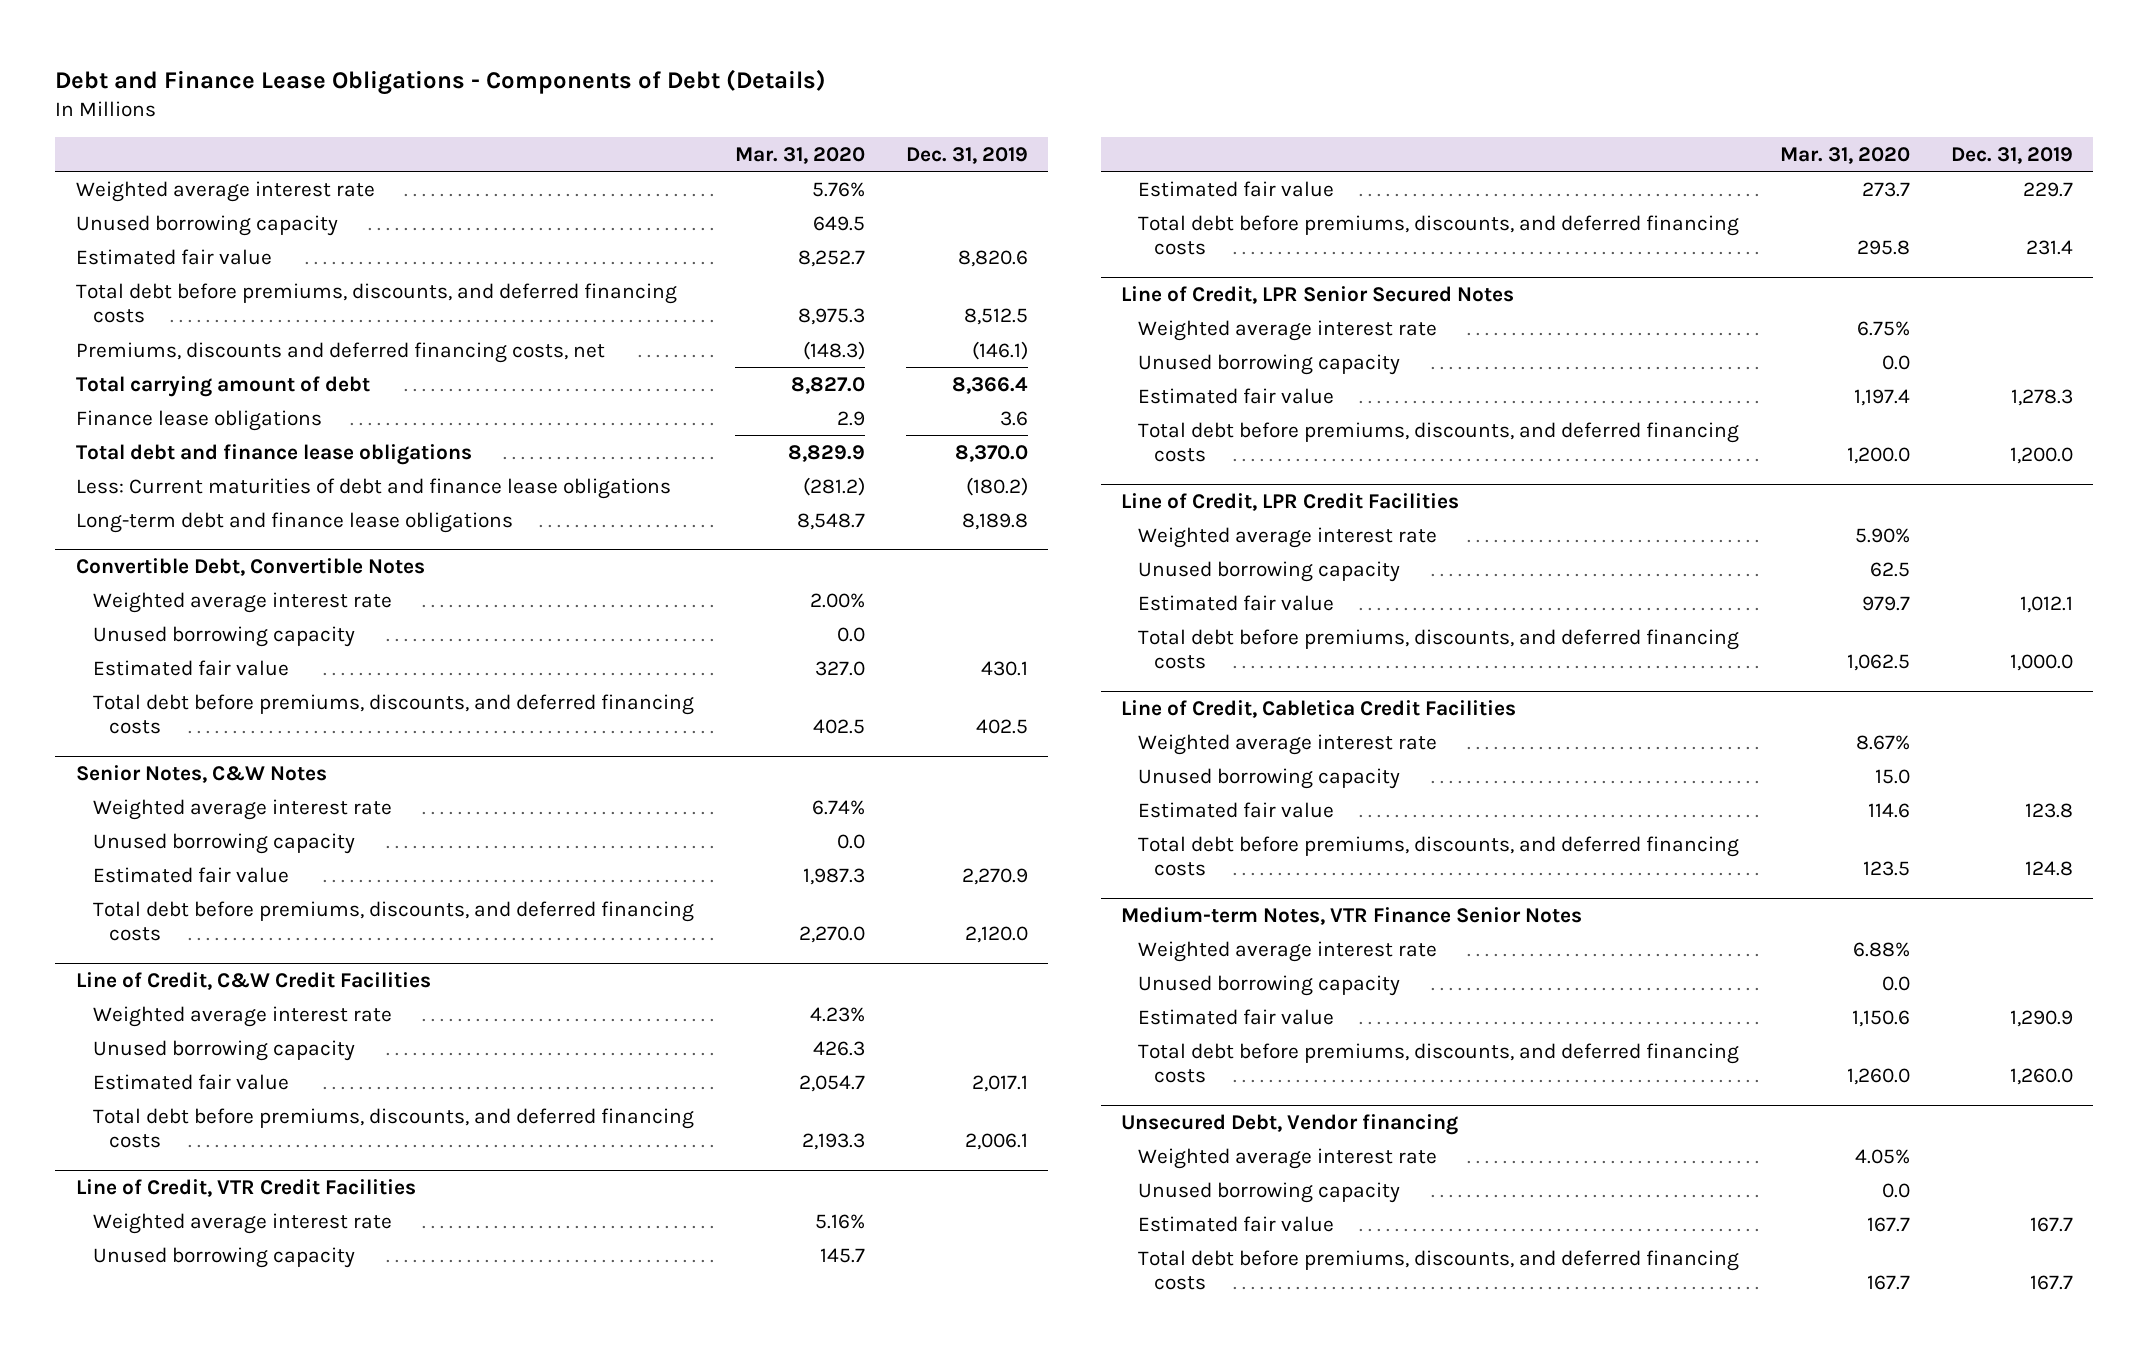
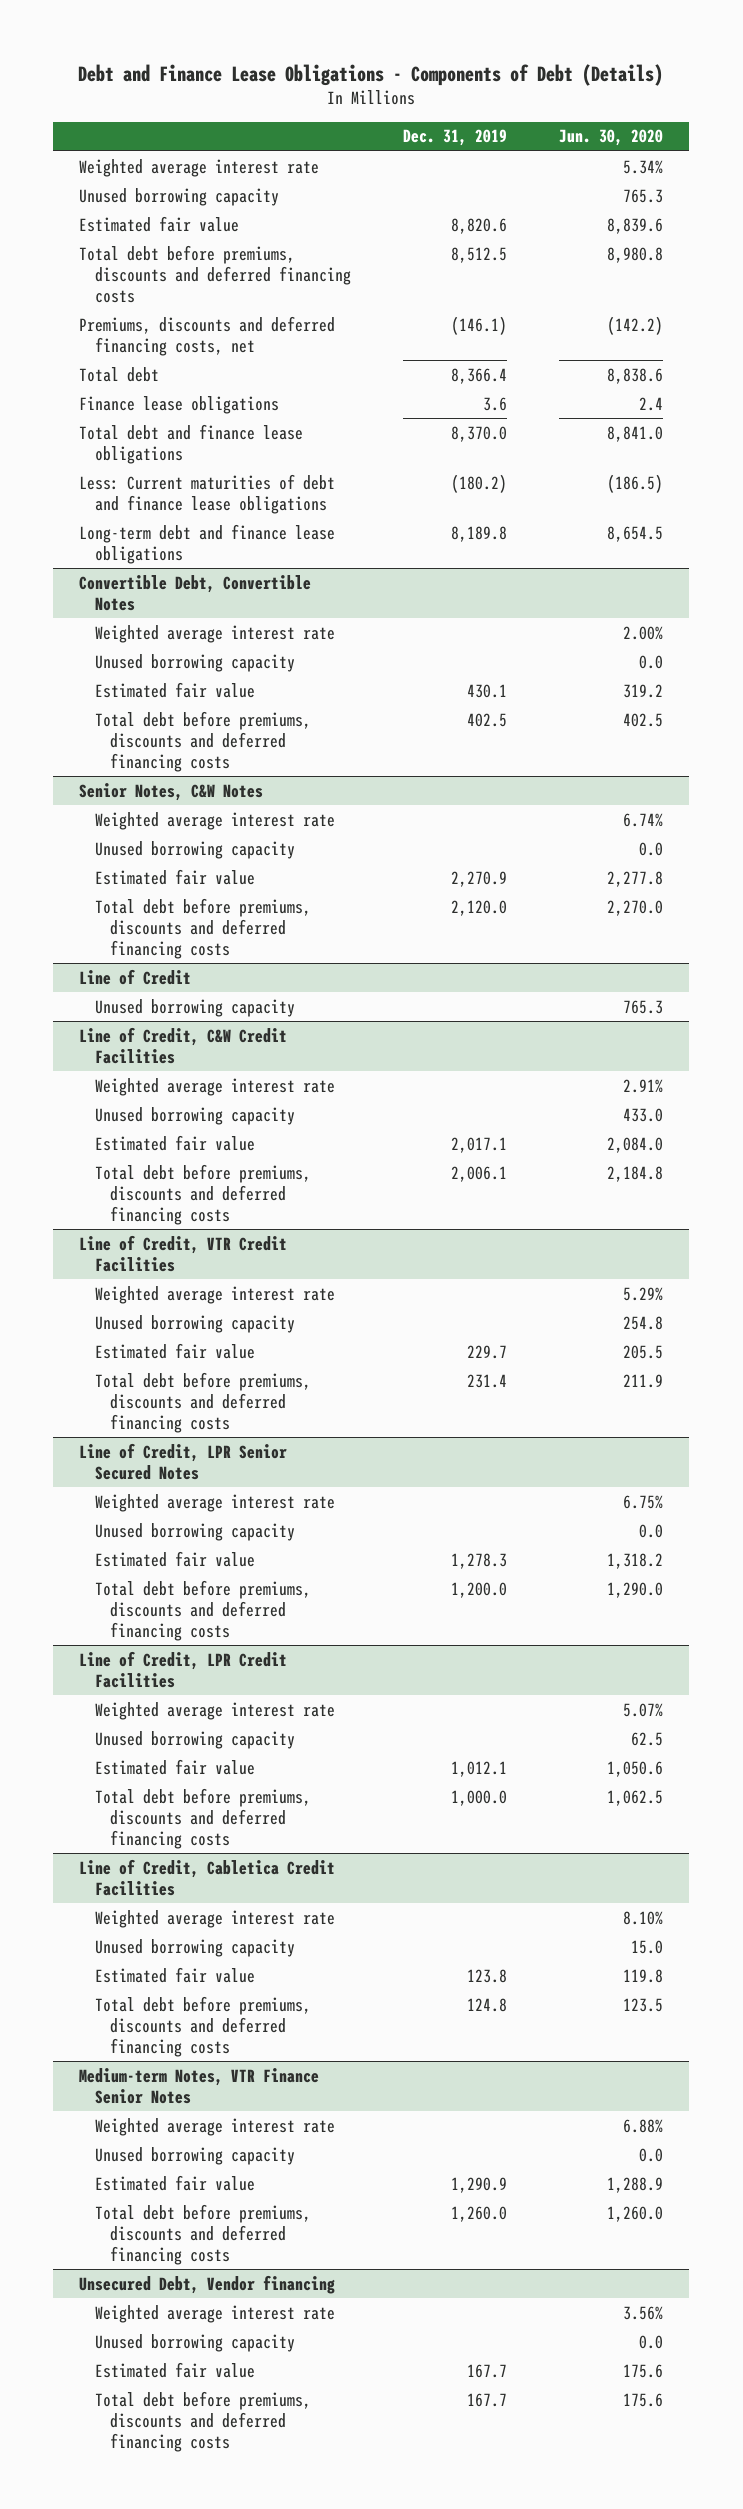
- | Mar. 31, 2020 | Dec. 31, 2019
+ | Dec. 31, 2019 | Jun. 30, 2020
- Total debt before premiums, discounts, and deferred financing costs | 8,975.3 | 8,512.5
+ Total debt before premiums, discounts and deferred financing costs | 8,512.5 | 8,980.8
- Total carrying amount of debt | 8,827.0 | 8,366.4
+ Total debt | 8,366.4 | 8,838.6
@ Convertible Debt, Convertible Notes
- Total debt before premiums, discounts, and deferred financing costs | 402.5 | 402.5
+ Total debt before premiums, discounts and deferred financing costs | 402.5 | 402.5
@ Senior Notes, C&W Notes
- Total debt before premiums, discounts, and deferred financing costs | 2,270.0 | 2,120.0
+ Total debt before premiums, discounts and deferred financing costs | 2,120.0 | 2,270.0
+ Line of Credit
+ Unused borrowing capacity | | 765.3
@ Line of Credit, C&W Credit Facilities
- Total debt before premiums, discounts, and deferred financing costs | 2,193.3 | 2,006.1
+ Total debt before premiums, discounts and deferred financing costs | 2,006.1 | 2,184.8
@ Line of Credit, VTR Credit Facilities
- Total debt before premiums, discounts, and deferred financing costs | 295.8 | 231.4
+ Total debt before premiums, discounts and deferred financing costs | 231.4 | 211.9
@ Line of Credit, LPR Senior Secured Notes
- Total debt before premiums, discounts, and deferred financing costs | 1,200.0 | 1,200.0
+ Total debt before premiums, discounts and deferred financing costs | 1,200.0 | 1,290.0
@ Line of Credit, LPR Credit Facilities
- Total debt before premiums, discounts, and deferred financing costs | 1,062.5 | 1,000.0
+ Total debt before premiums, discounts and deferred financing costs | 1,000.0 | 1,062.5
@ Line of Credit, Cabletica Credit Facilities
- Total debt before premiums, discounts, and deferred financing costs | 123.5 | 124.8
+ Total debt before premiums, discounts and deferred financing costs | 124.8 | 123.5
@ Medium-term Notes, VTR Finance Senior Notes
- Total debt before premiums, discounts, and deferred financing costs | 1,260.0 | 1,260.0
+ Total debt before premiums, discounts and deferred financing costs | 1,260.0 | 1,260.0
@ Unsecured Debt, Vendor financing
- Total debt before premiums, discounts, and deferred financing costs | 167.7 | 167.7
+ Total debt before premiums, discounts and deferred financing costs | 167.7 | 175.6

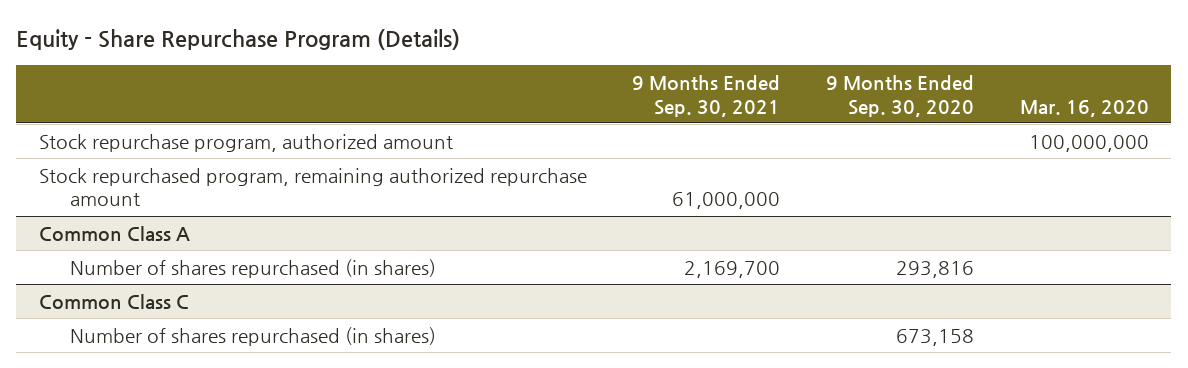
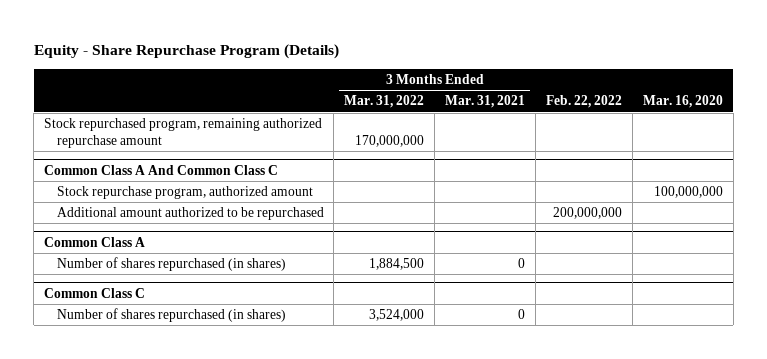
- | 9 Months Ended Sep. 30, 2021 | 9 Months Ended Sep. 30, 2020 | Mar. 16, 2020
+ | 3 Months Ended Mar. 31, 2022 | 3 Months Ended Mar. 31, 2021 | Feb. 22, 2022 | Mar. 16, 2020
- Stock repurchase program, authorized amount | | | 100,000,000
+ Common Class A And Common Class C
+ Stock repurchase program, authorized amount | | | | 100,000,000
+ Additional amount authorized to be repurchased | | | 200,000,000 |

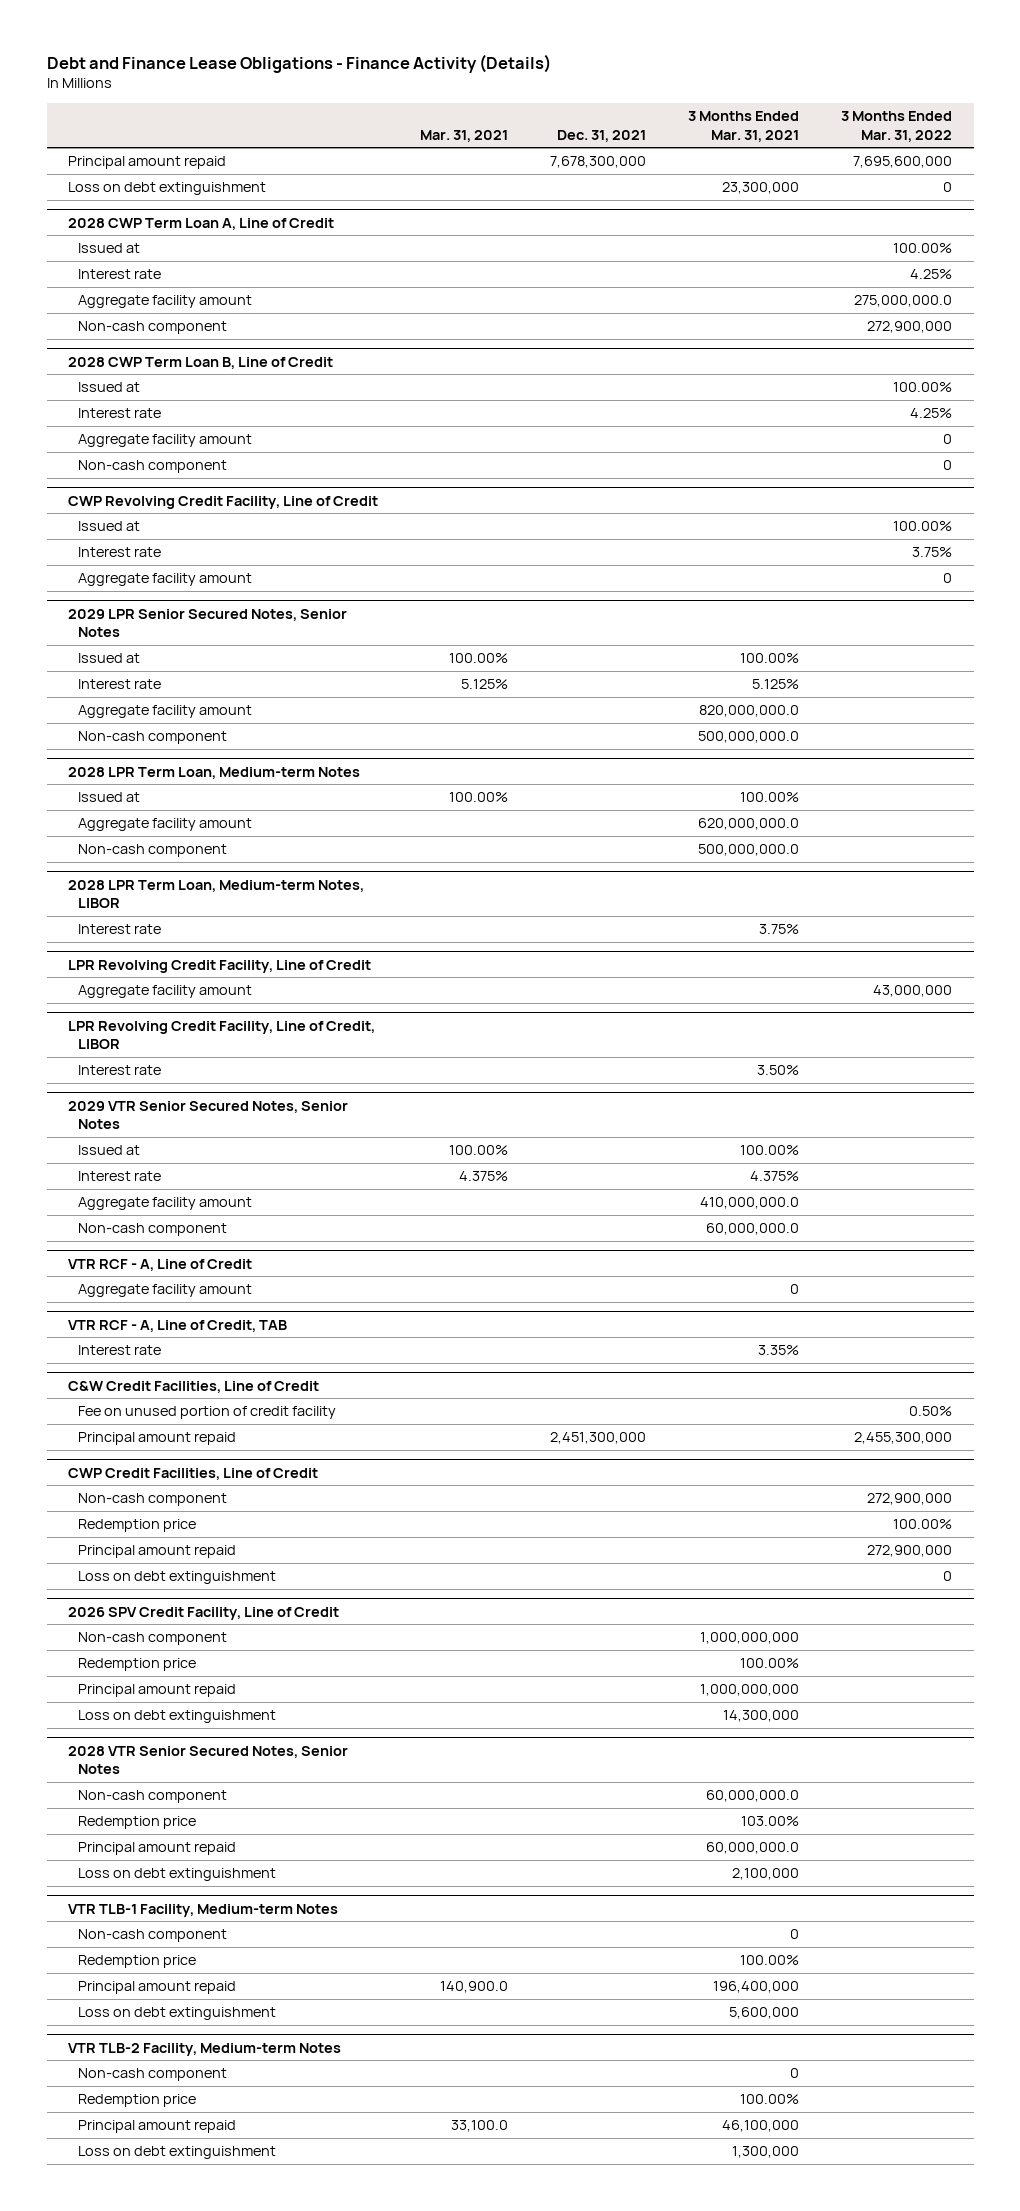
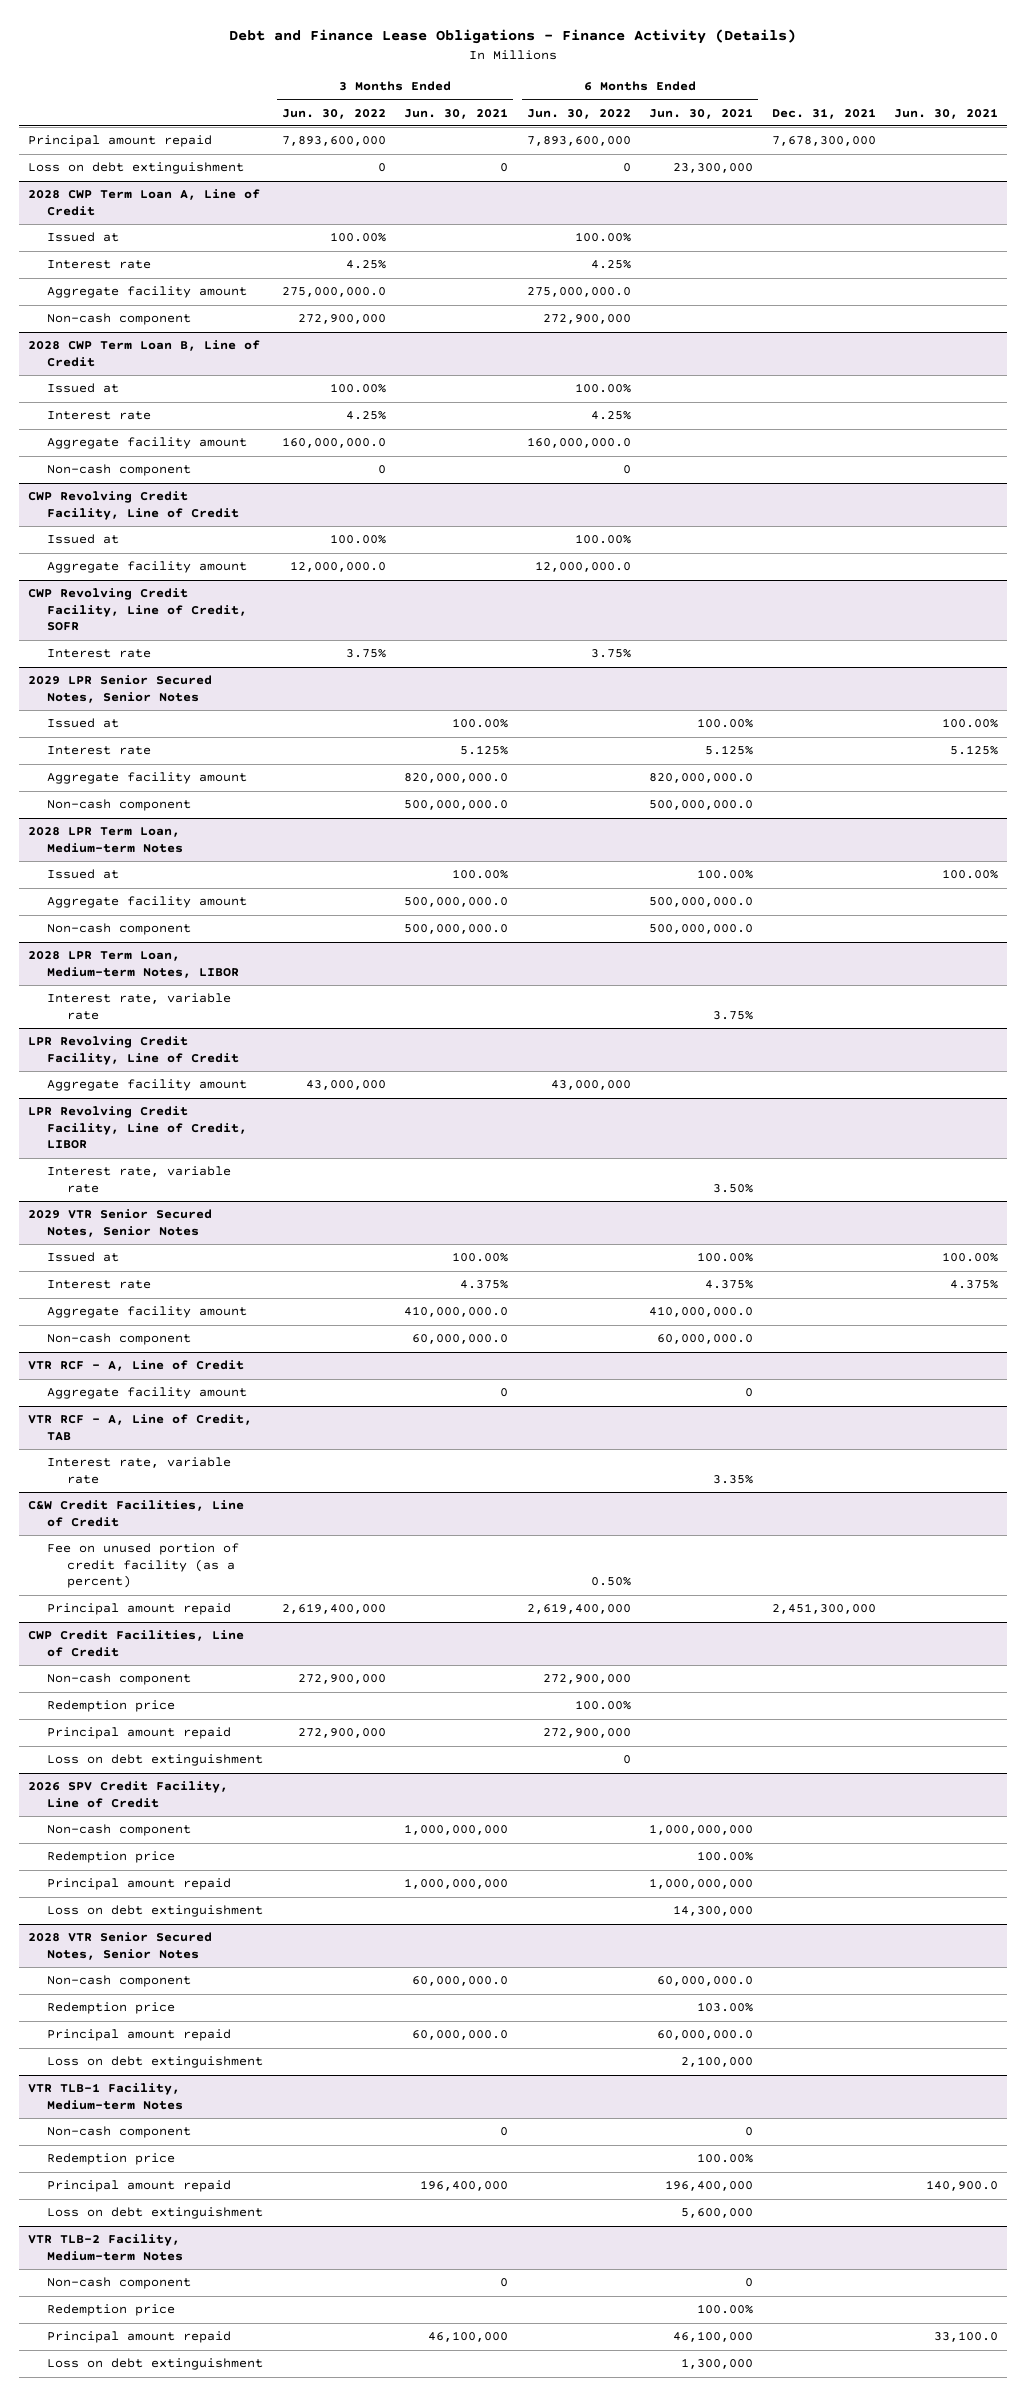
- | Mar. 31, 2021 | Dec. 31, 2021 | 3 Months Ended Mar. 31, 2021 | 3 Months Ended Mar. 31, 2022
+ | 3 Months Ended Jun. 30, 2022 | 3 Months Ended Jun. 30, 2021 | 6 Months Ended Jun. 30, 2022 | 6 Months Ended Jun. 30, 2021 | Dec. 31, 2021 | Jun. 30, 2021
@ CWP Revolving Credit Facility, Line of Credit
- Interest rate | | | | 3.75%
+ CWP Revolving Credit Facility, Line of Credit, SOFR
+ Interest rate | 3.75% | | 3.75% | | |
@ 2028 LPR Term Loan, Medium-term Notes, LIBOR
- Interest rate | | | 3.75% |
+ Interest rate, variable rate | | | | 3.75% | |
@ LPR Revolving Credit Facility, Line of Credit, LIBOR
- Interest rate | | | 3.50% |
+ Interest rate, variable rate | | | | 3.50% | |
@ VTR RCF - A, Line of Credit, TAB
- Interest rate | | | 3.35% |
+ Interest rate, variable rate | | | | 3.35% | |
@ C&W Credit Facilities, Line of Credit
- Fee on unused portion of credit facility | | | | 0.50%
+ Fee on unused portion of credit facility (as a percent) | | | 0.50% | | |

